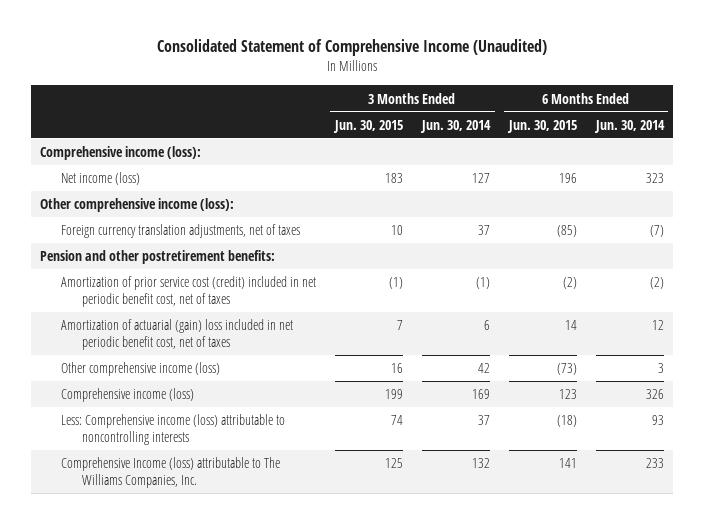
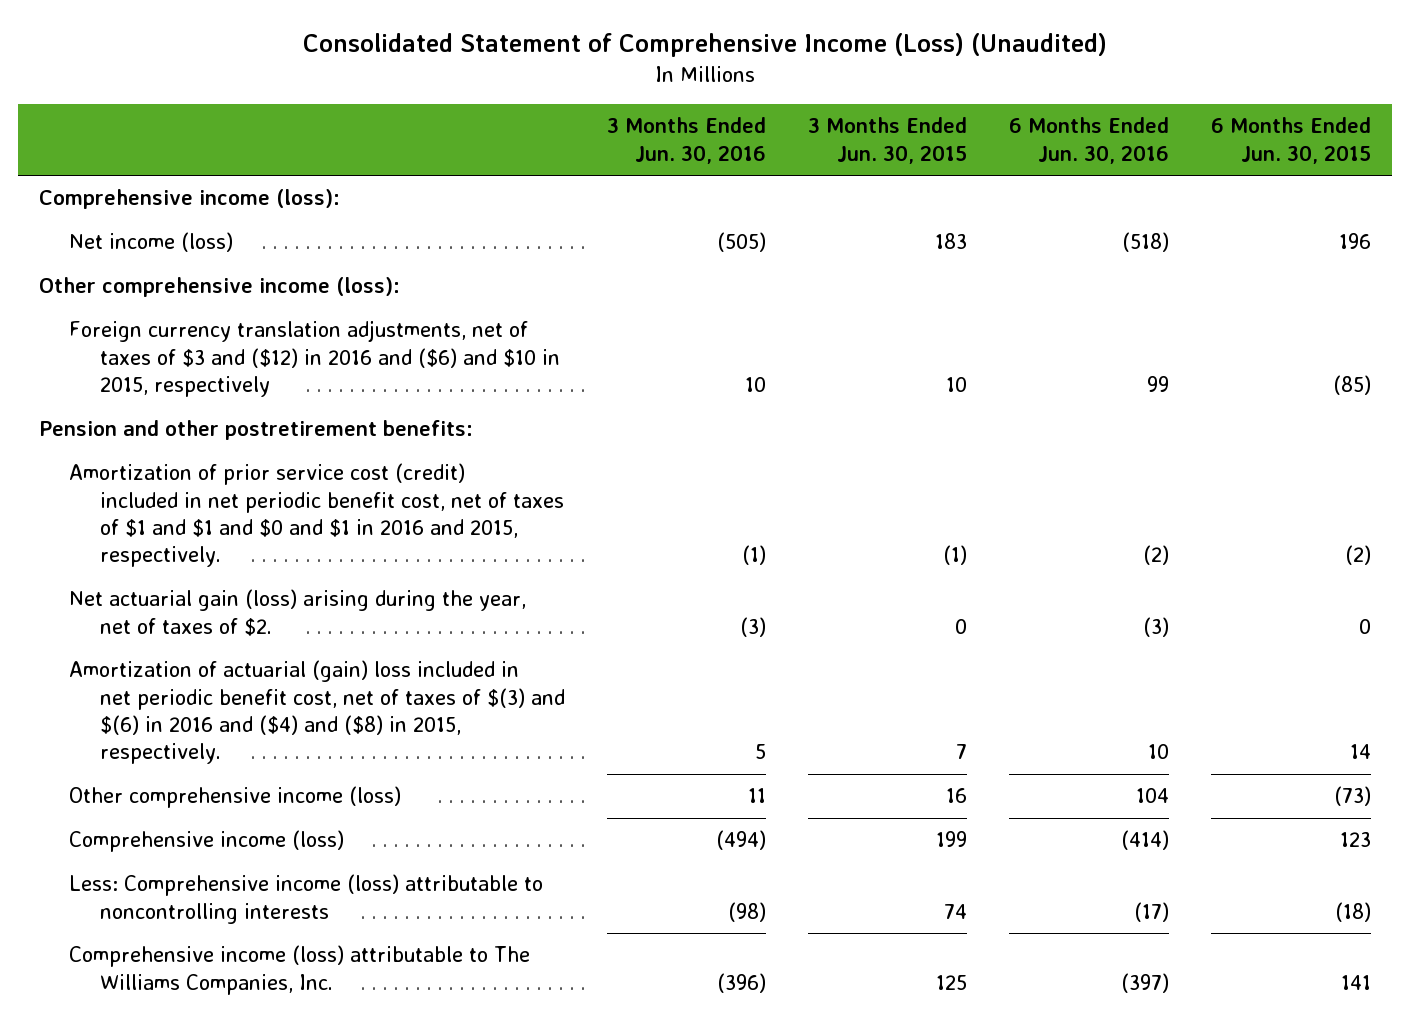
- Consolidated Statement of Comprehensive Income (Unaudited)
+ Consolidated Statement of Comprehensive Income (Loss) (Unaudited)
- | 3 Months Ended Jun. 30, 2015 | 3 Months Ended Jun. 30, 2014 | 6 Months Ended Jun. 30, 2015 | 6 Months Ended Jun. 30, 2014
+ | 3 Months Ended Jun. 30, 2016 | 3 Months Ended Jun. 30, 2015 | 6 Months Ended Jun. 30, 2016 | 6 Months Ended Jun. 30, 2015
- Foreign currency translation adjustments, net of taxes | 10 | 37 | (85) | (7)
+ Foreign currency translation adjustments, net of taxes of $3 and ($12) in 2016 and ($6) and $10 in 2015, respectively | 10 | 10 | 99 | (85)
- Amortization of prior service cost (credit) included in net periodic benefit cost, net of taxes | (1) | (1) | (2) | (2)
- Amortization of actuarial (gain) loss included in net periodic benefit cost, net of taxes | 7 | 6 | 14 | 12
+ Amortization of prior service cost (credit) included in net periodic benefit cost, net of taxes of $1 and $1 and $0 and $1 in 2016 and 2015, respectively. | (1) | (1) | (2) | (2)
+ Net actuarial gain (loss) arising during the year, net of taxes of $2. | (3) | 0 | (3) | 0
+ Amortization of actuarial (gain) loss included in net periodic benefit cost, net of taxes of $(3) and $(6) in 2016 and ($4) and ($8) in 2015, respectively. | 5 | 7 | 10 | 14
- Comprehensive Income (loss) attributable to The Williams Companies, Inc. | 125 | 132 | 141 | 233
+ Comprehensive income (loss) attributable to The Williams Companies, Inc. | (396) | 125 | (397) | 141

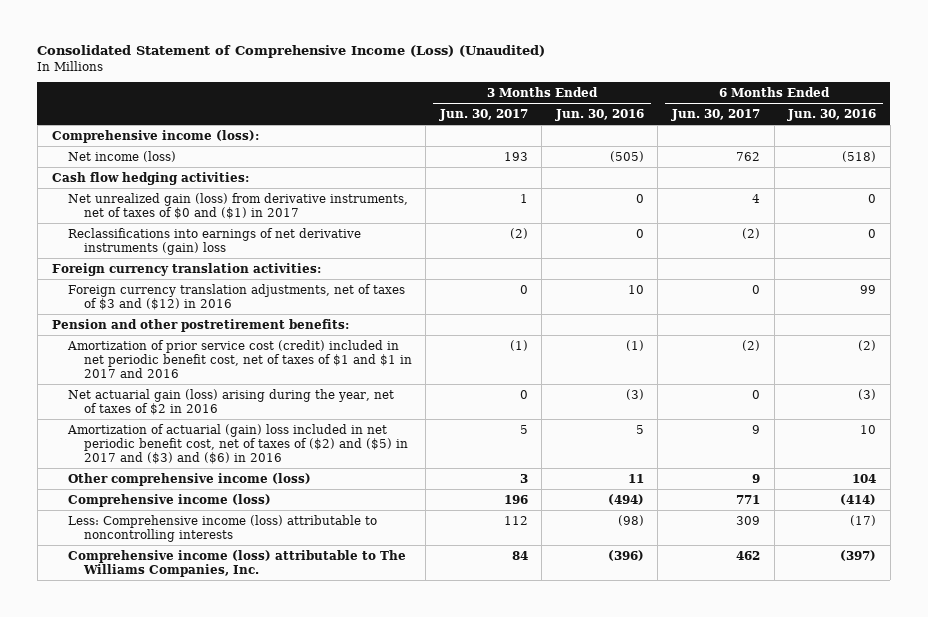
- | 3 Months Ended Jun. 30, 2016 | 3 Months Ended Jun. 30, 2015 | 6 Months Ended Jun. 30, 2016 | 6 Months Ended Jun. 30, 2015
+ | 3 Months Ended Jun. 30, 2017 | 3 Months Ended Jun. 30, 2016 | 6 Months Ended Jun. 30, 2017 | 6 Months Ended Jun. 30, 2016
- Other comprehensive income (loss):
- Foreign currency translation adjustments, net of taxes of $3 and ($12) in 2016 and ($6) and $10 in 2015, respectively | 10 | 10 | 99 | (85)
+ Cash flow hedging activities:
+ Net unrealized gain (loss) from derivative instruments, net of taxes of $0 and ($1) in 2017 | 1 | 0 | 4 | 0
+ Reclassifications into earnings of net derivative instruments (gain) loss | (2) | 0 | (2) | 0
+ Foreign currency translation activities:
+ Foreign currency translation adjustments, net of taxes of $3 and ($12) in 2016 | 0 | 10 | 0 | 99
- Amortization of prior service cost (credit) included in net periodic benefit cost, net of taxes of $1 and $1 and $0 and $1 in 2016 and 2015, respectively. | (1) | (1) | (2) | (2)
- Net actuarial gain (loss) arising during the year, net of taxes of $2. | (3) | 0 | (3) | 0
- Amortization of actuarial (gain) loss included in net periodic benefit cost, net of taxes of $(3) and $(6) in 2016 and ($4) and ($8) in 2015, respectively. | 5 | 7 | 10 | 14
+ Amortization of prior service cost (credit) included in net periodic benefit cost, net of taxes of $1 and $1 in 2017 and 2016 | (1) | (1) | (2) | (2)
+ Net actuarial gain (loss) arising during the year, net of taxes of $2 in 2016 | 0 | (3) | 0 | (3)
+ Amortization of actuarial (gain) loss included in net periodic benefit cost, net of taxes of ($2) and ($5) in 2017 and ($3) and ($6) in 2016 | 5 | 5 | 9 | 10

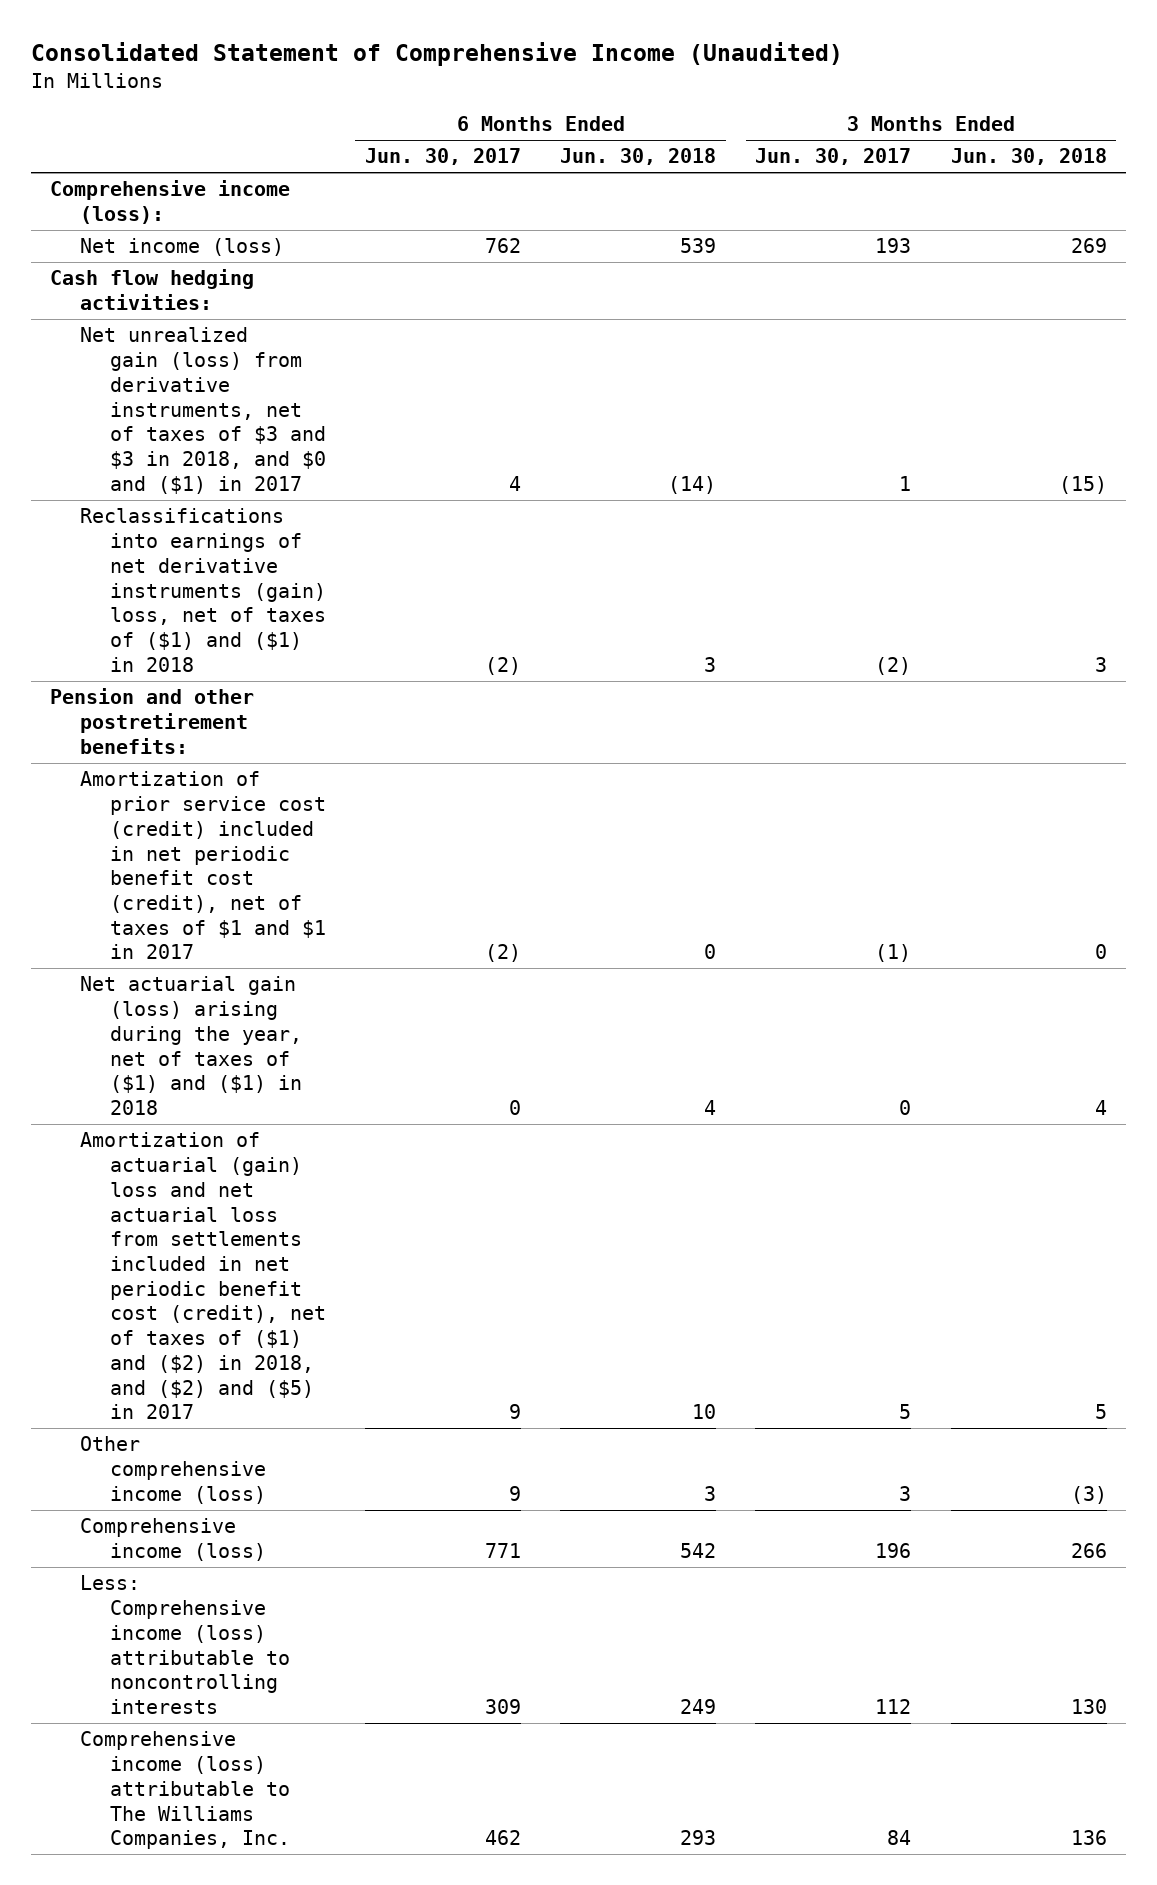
- Consolidated Statement of Comprehensive Income (Loss) (Unaudited)
+ Consolidated Statement of Comprehensive Income (Unaudited)
- | 3 Months Ended Jun. 30, 2017 | 3 Months Ended Jun. 30, 2016 | 6 Months Ended Jun. 30, 2017 | 6 Months Ended Jun. 30, 2016
+ | 6 Months Ended Jun. 30, 2017 | 6 Months Ended Jun. 30, 2018 | 3 Months Ended Jun. 30, 2017 | 3 Months Ended Jun. 30, 2018
- Net unrealized gain (loss) from derivative instruments, net of taxes of $0 and ($1) in 2017 | 1 | 0 | 4 | 0
- Reclassifications into earnings of net derivative instruments (gain) loss | (2) | 0 | (2) | 0
- Foreign currency translation activities:
- Foreign currency translation adjustments, net of taxes of $3 and ($12) in 2016 | 0 | 10 | 0 | 99
+ Net unrealized gain (loss) from derivative instruments, net of taxes of $3 and $3 in 2018, and $0 and ($1) in 2017 | 4 | (14) | 1 | (15)
+ Reclassifications into earnings of net derivative instruments (gain) loss, net of taxes of ($1) and ($1) in 2018 | (2) | 3 | (2) | 3
- Amortization of prior service cost (credit) included in net periodic benefit cost, net of taxes of $1 and $1 in 2017 and 2016 | (1) | (1) | (2) | (2)
- Net actuarial gain (loss) arising during the year, net of taxes of $2 in 2016 | 0 | (3) | 0 | (3)
- Amortization of actuarial (gain) loss included in net periodic benefit cost, net of taxes of ($2) and ($5) in 2017 and ($3) and ($6) in 2016 | 5 | 5 | 9 | 10
+ Amortization of prior service cost (credit) included in net periodic benefit cost (credit), net of taxes of $1 and $1 in 2017 | (2) | 0 | (1) | 0
+ Net actuarial gain (loss) arising during the year, net of taxes of ($1) and ($1) in 2018 | 0 | 4 | 0 | 4
+ Amortization of actuarial (gain) loss and net actuarial loss from settlements included in net periodic benefit cost (credit), net of taxes of ($1) and ($2) in 2018, and ($2) and ($5) in 2017 | 9 | 10 | 5 | 5

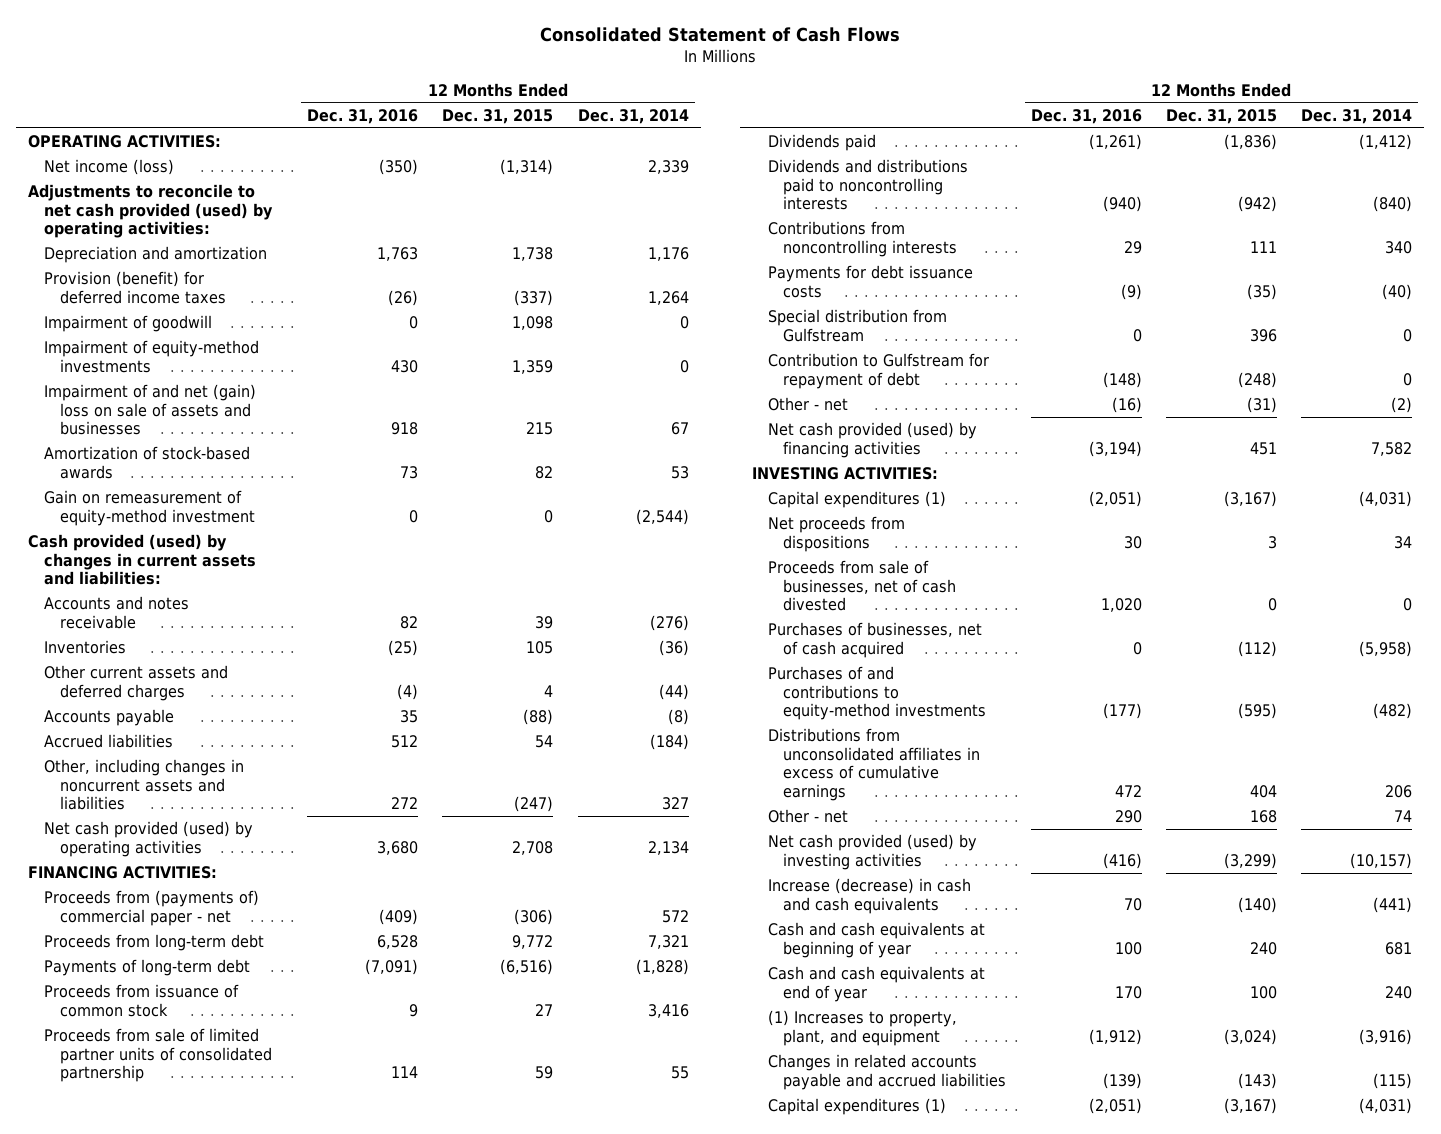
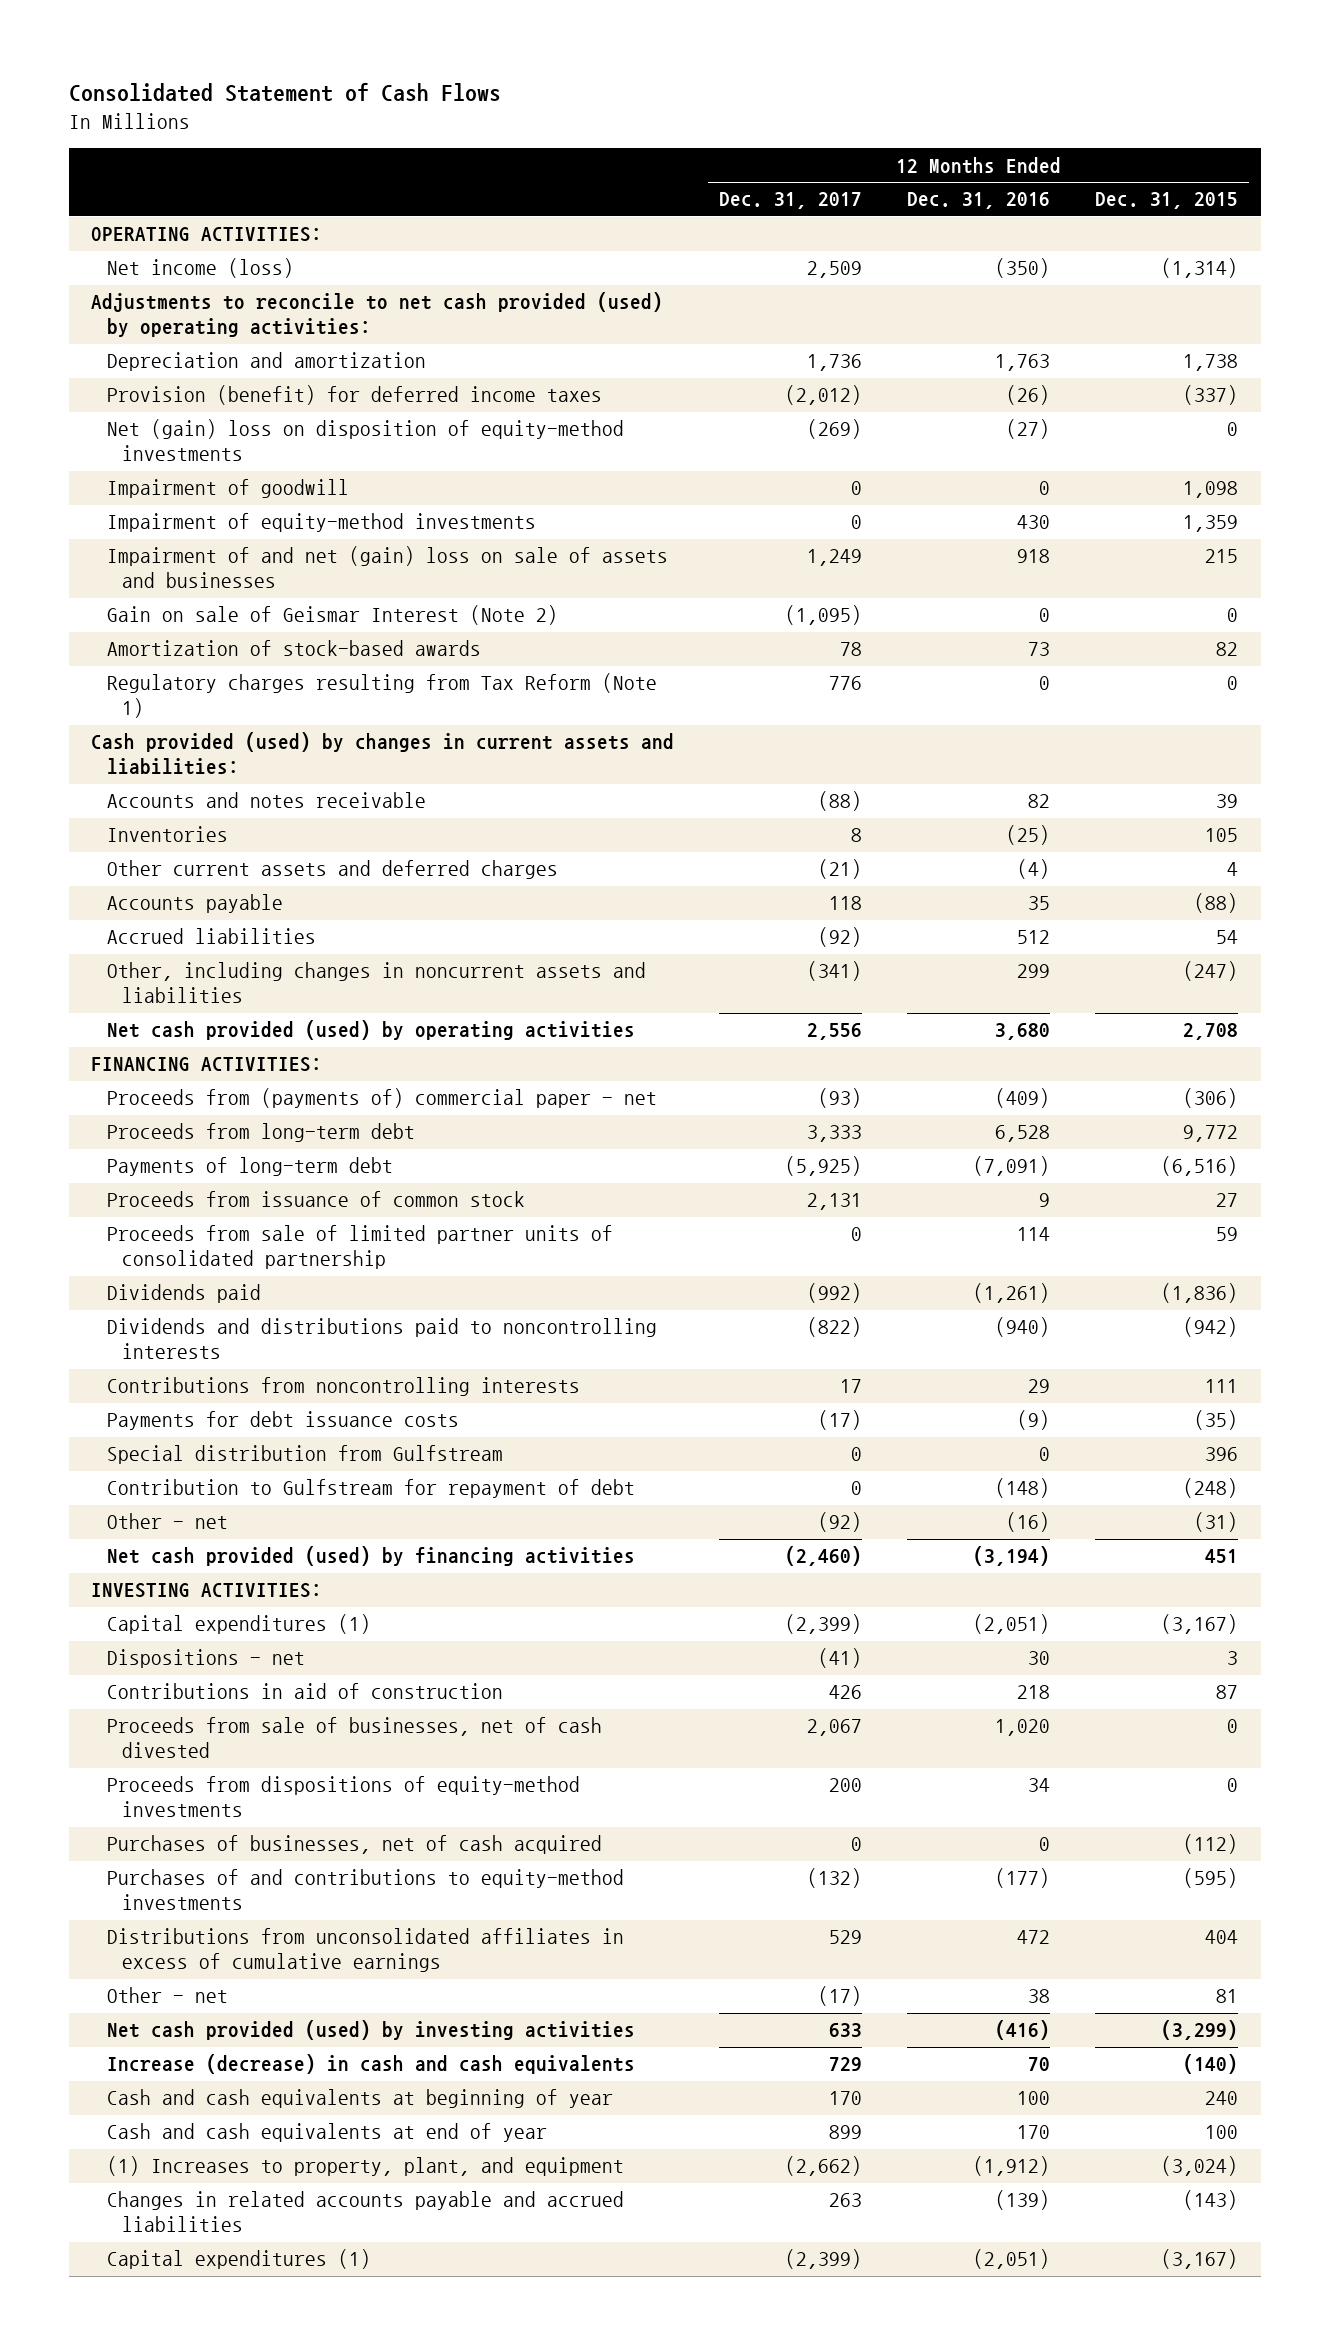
- | 12 Months Ended Dec. 31, 2016 | 12 Months Ended Dec. 31, 2015 | 12 Months Ended Dec. 31, 2014
+ | 12 Months Ended Dec. 31, 2017 | 12 Months Ended Dec. 31, 2016 | 12 Months Ended Dec. 31, 2015
+ Net (gain) loss on disposition of equity-method investments | (269) | (27) | 0
+ Gain on sale of Geismar Interest (Note 2) | (1,095) | 0 | 0
- Gain on remeasurement of equity-method investment | 0 | 0 | (2,544)
+ Regulatory charges resulting from Tax Reform (Note 1) | 776 | 0 | 0
- Other, including changes in noncurrent assets and liabilities | 272 | (247) | 327
+ Other, including changes in noncurrent assets and liabilities | (341) | 299 | (247)
- Net proceeds from dispositions | 30 | 3 | 34
+ Dispositions - net | (41) | 30 | 3
+ Contributions in aid of construction | 426 | 218 | 87
+ Proceeds from dispositions of equity-method investments | 200 | 34 | 0
- Other - net | 290 | 168 | 74
+ Other - net | (17) | 38 | 81

